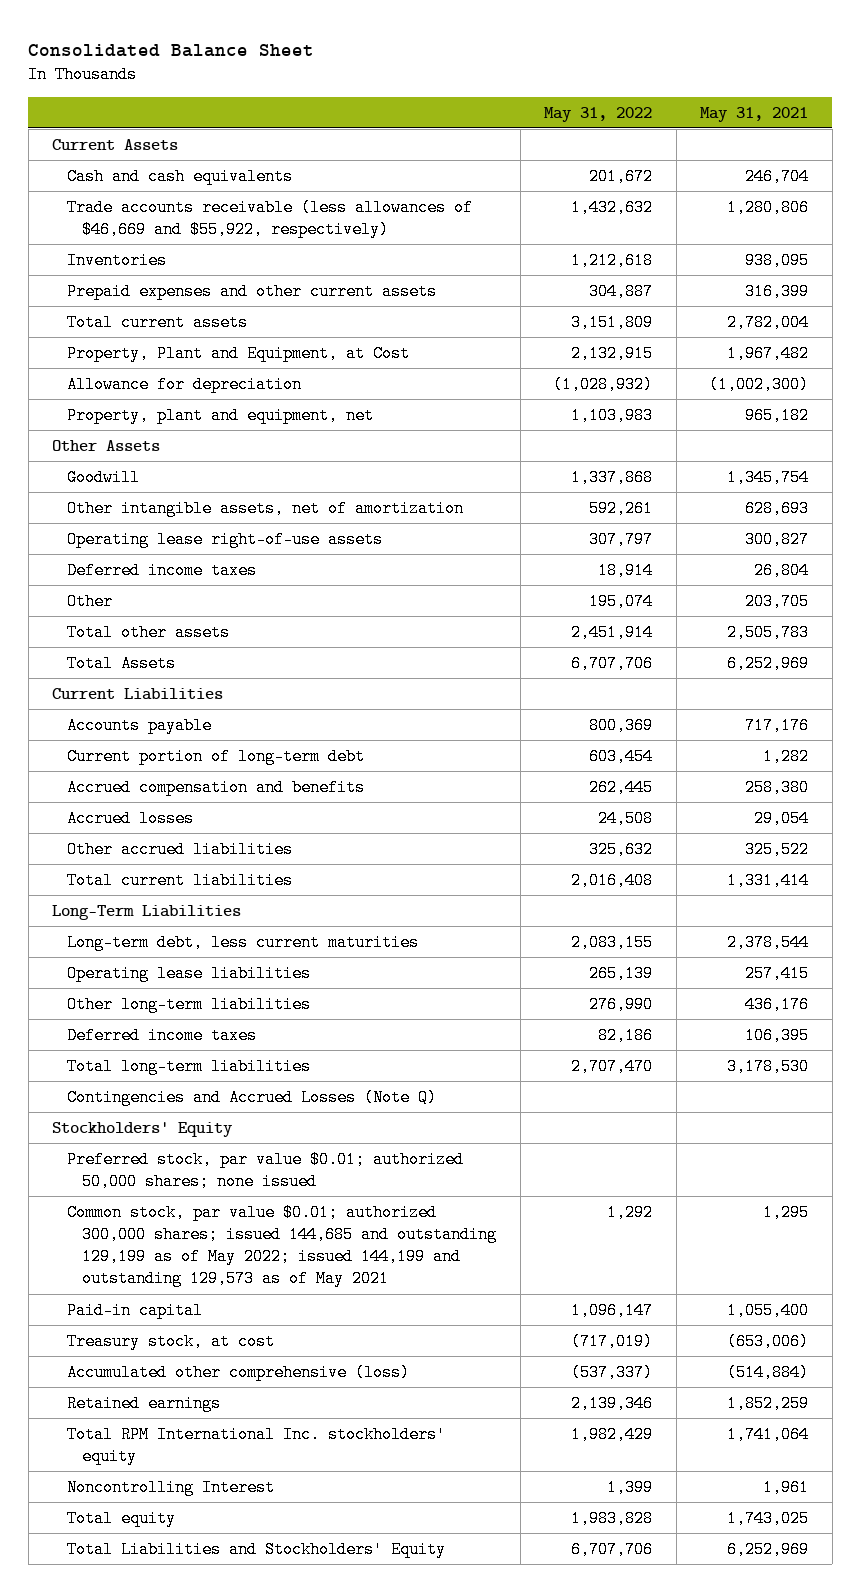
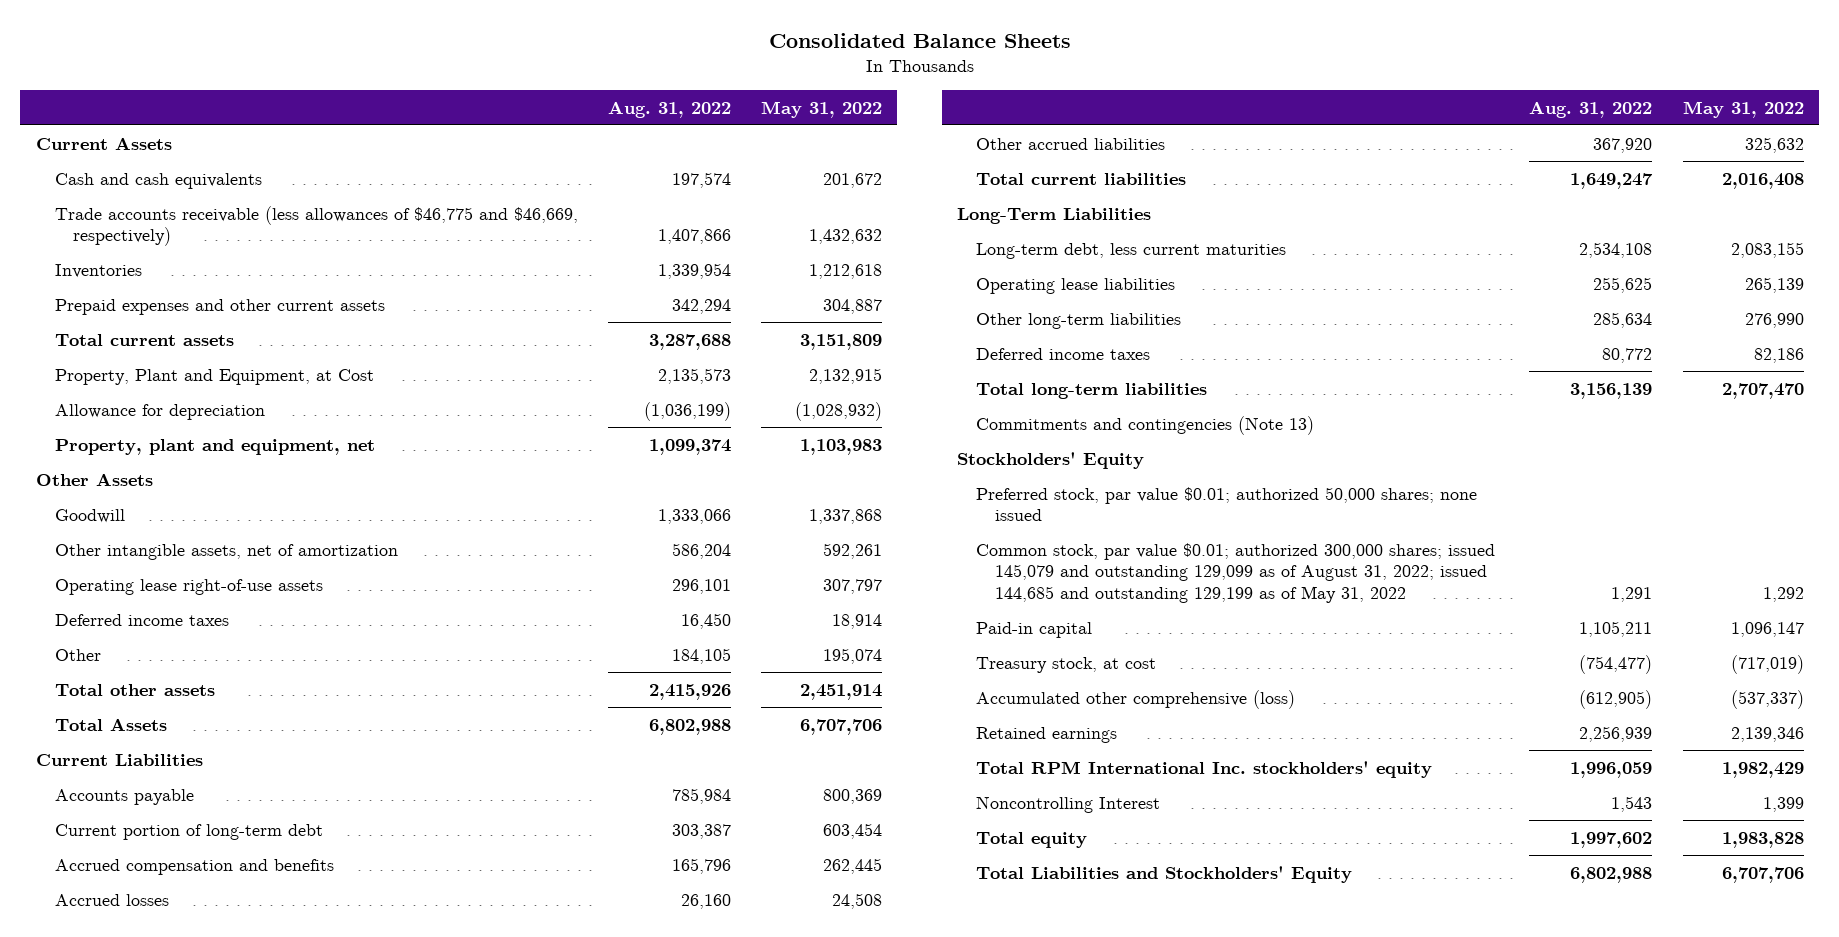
- Consolidated Balance Sheet
+ Consolidated Balance Sheets
- | May 31, 2022 | May 31, 2021
+ | Aug. 31, 2022 | May 31, 2022
- Trade accounts receivable (less allowances of $46,669 and $55,922, respectively) | 1,432,632 | 1,280,806
+ Trade accounts receivable (less allowances of $46,775 and $46,669, respectively) | 1,407,866 | 1,432,632
- Contingencies and Accrued Losses (Note Q)
+ Commitments and contingencies (Note 13)
- Common stock, par value $0.01; authorized 300,000 shares; issued 144,685 and outstanding 129,199 as of May 2022; issued 144,199 and outstanding 129,573 as of May 2021 | 1,292 | 1,295
+ Common stock, par value $0.01; authorized 300,000 shares; issued 145,079 and outstanding 129,099 as of August 31, 2022; issued 144,685 and outstanding 129,199 as of May 31, 2022 | 1,291 | 1,292

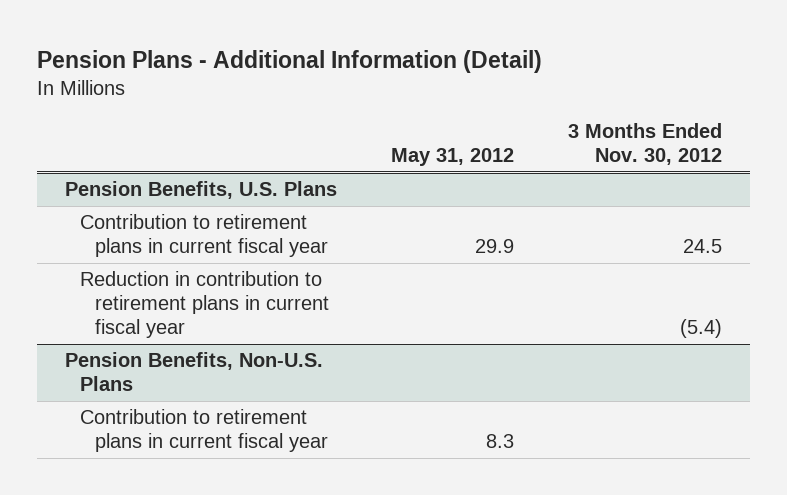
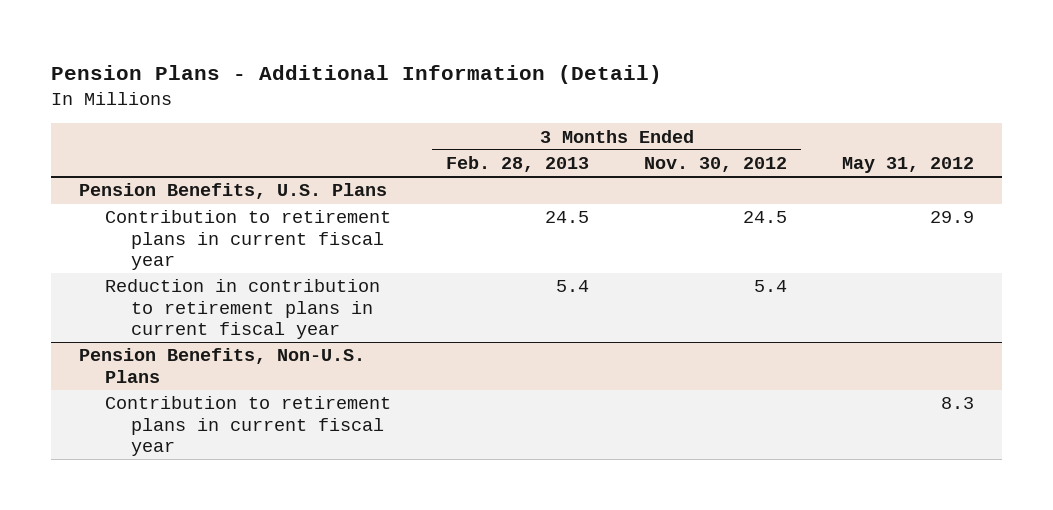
- | May 31, 2012 | 3 Months Ended Nov. 30, 2012
+ | 3 Months Ended Feb. 28, 2013 | 3 Months Ended Nov. 30, 2012 | May 31, 2012
@ Pension Benefits, U.S. Plans
- Reduction in contribution to retirement plans in current fiscal year | | (5.4)
+ Reduction in contribution to retirement plans in current fiscal year | 5.4 | 5.4 |

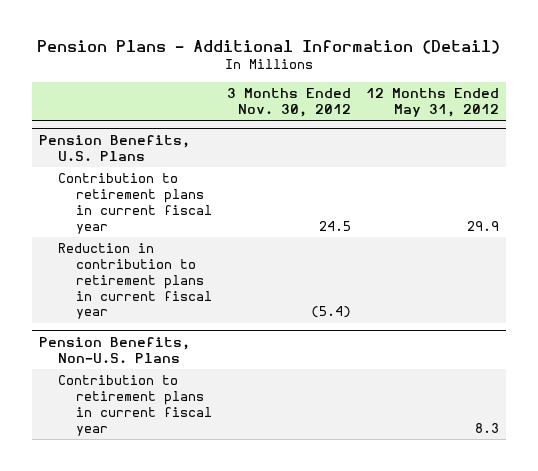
- | 3 Months Ended Feb. 28, 2013 | 3 Months Ended Nov. 30, 2012 | May 31, 2012
+ | 3 Months Ended Nov. 30, 2012 | 12 Months Ended May 31, 2012
@ Pension Benefits, U.S. Plans
- Reduction in contribution to retirement plans in current fiscal year | 5.4 | 5.4 |
+ Reduction in contribution to retirement plans in current fiscal year | (5.4) |

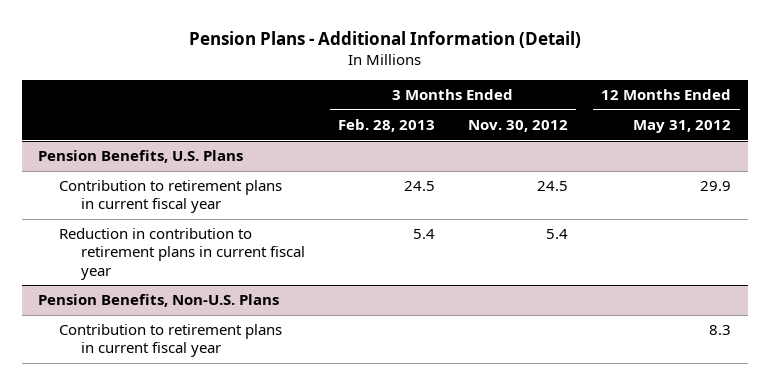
- | 3 Months Ended Nov. 30, 2012 | 12 Months Ended May 31, 2012
+ | 3 Months Ended Feb. 28, 2013 | 3 Months Ended Nov. 30, 2012 | 12 Months Ended May 31, 2012
@ Pension Benefits, U.S. Plans
- Reduction in contribution to retirement plans in current fiscal year | (5.4) |
+ Reduction in contribution to retirement plans in current fiscal year | 5.4 | 5.4 |

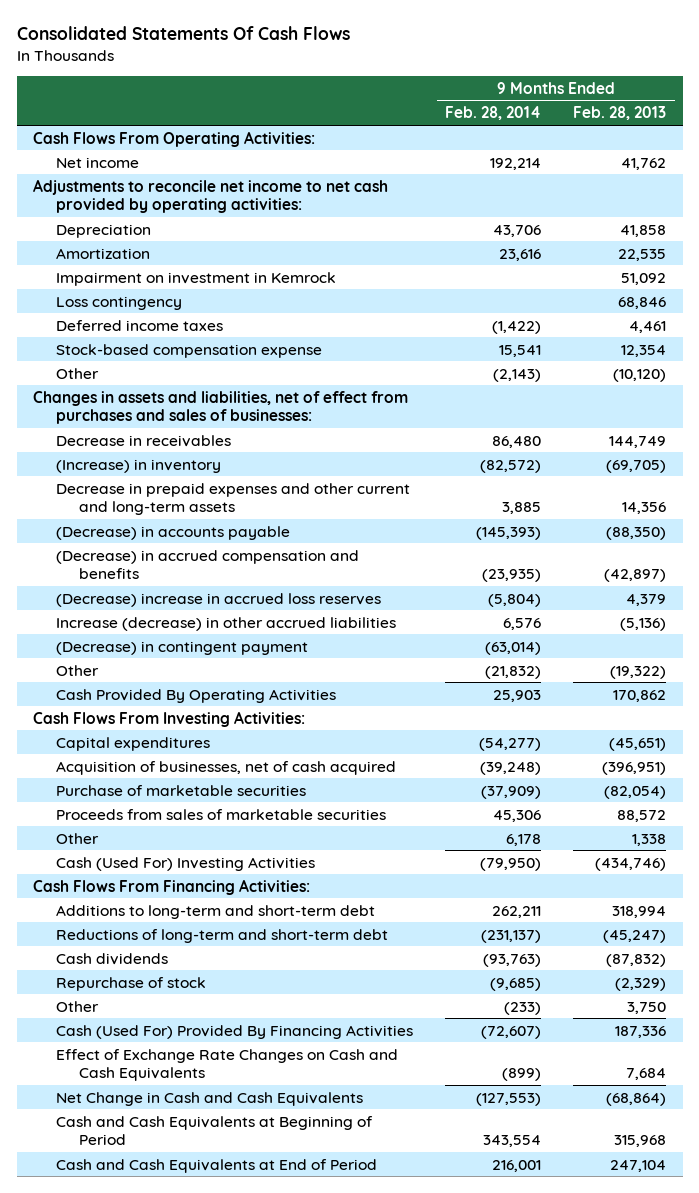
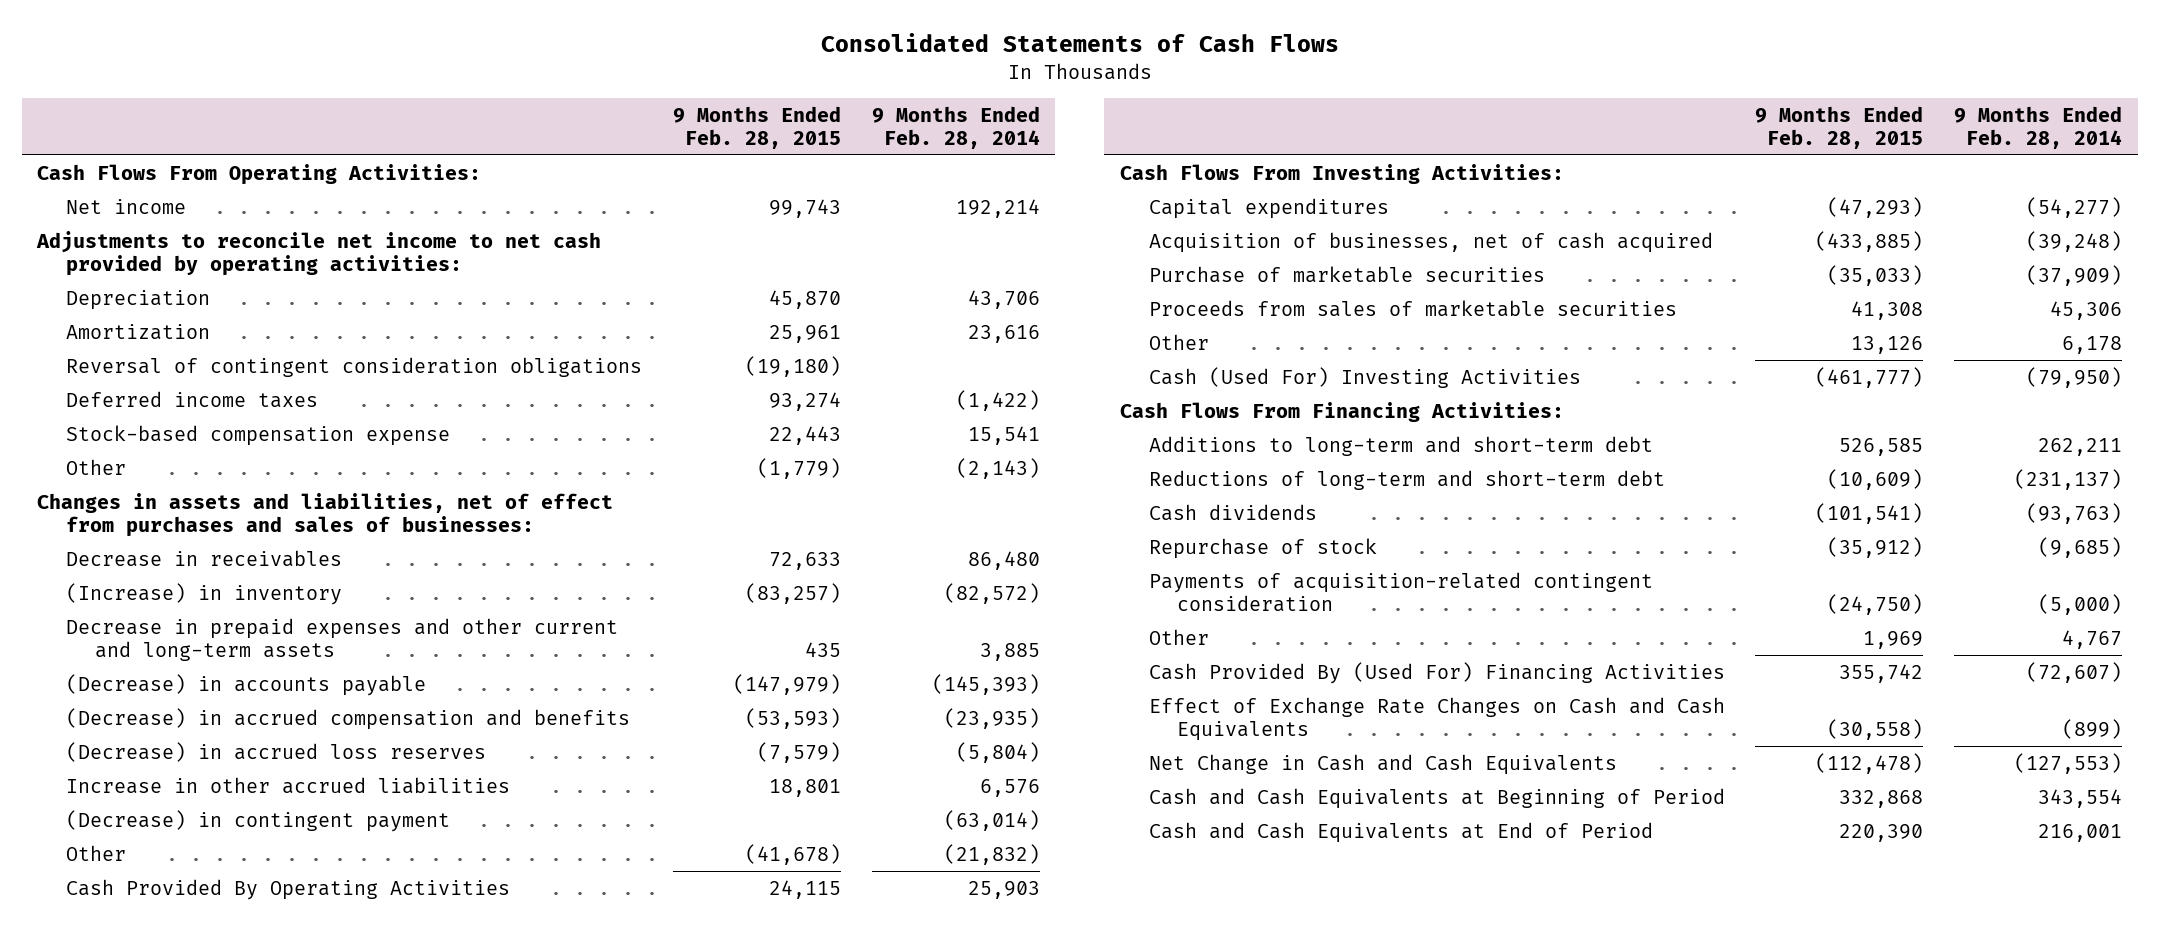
- Consolidated Statements Of Cash Flows
+ Consolidated Statements of Cash Flows
- | 9 Months Ended Feb. 28, 2014 | 9 Months Ended Feb. 28, 2013
+ | 9 Months Ended Feb. 28, 2015 | 9 Months Ended Feb. 28, 2014
- Impairment on investment in Kemrock | | 51,092
- Loss contingency | | 68,846
+ Reversal of contingent consideration obligations | (19,180) |
- (Decrease) increase in accrued loss reserves | (5,804) | 4,379
- Increase (decrease) in other accrued liabilities | 6,576 | (5,136)
+ (Decrease) in accrued loss reserves | (7,579) | (5,804)
+ Increase in other accrued liabilities | 18,801 | 6,576
- Other | (233) | 3,750
- Cash (Used For) Provided By Financing Activities | (72,607) | 187,336
+ Payments of acquisition-related contingent consideration | (24,750) | (5,000)
+ Other | 1,969 | 4,767
+ Cash Provided By (Used For) Financing Activities | 355,742 | (72,607)

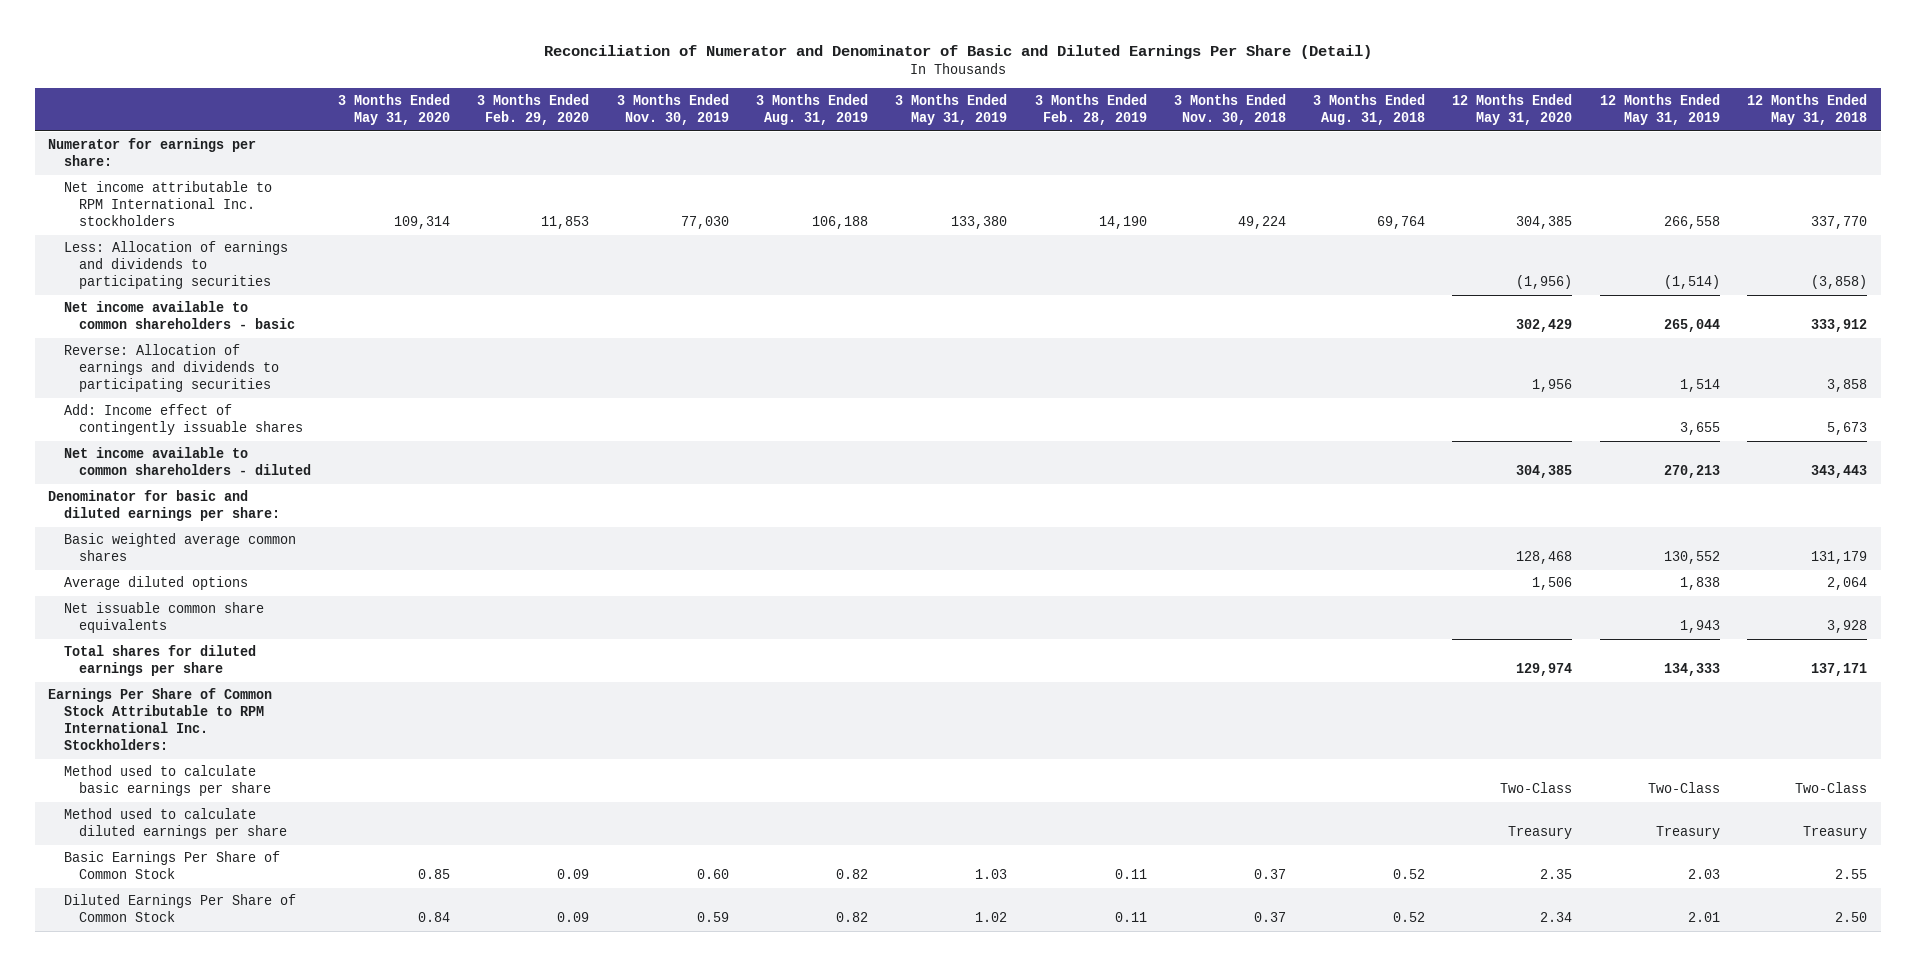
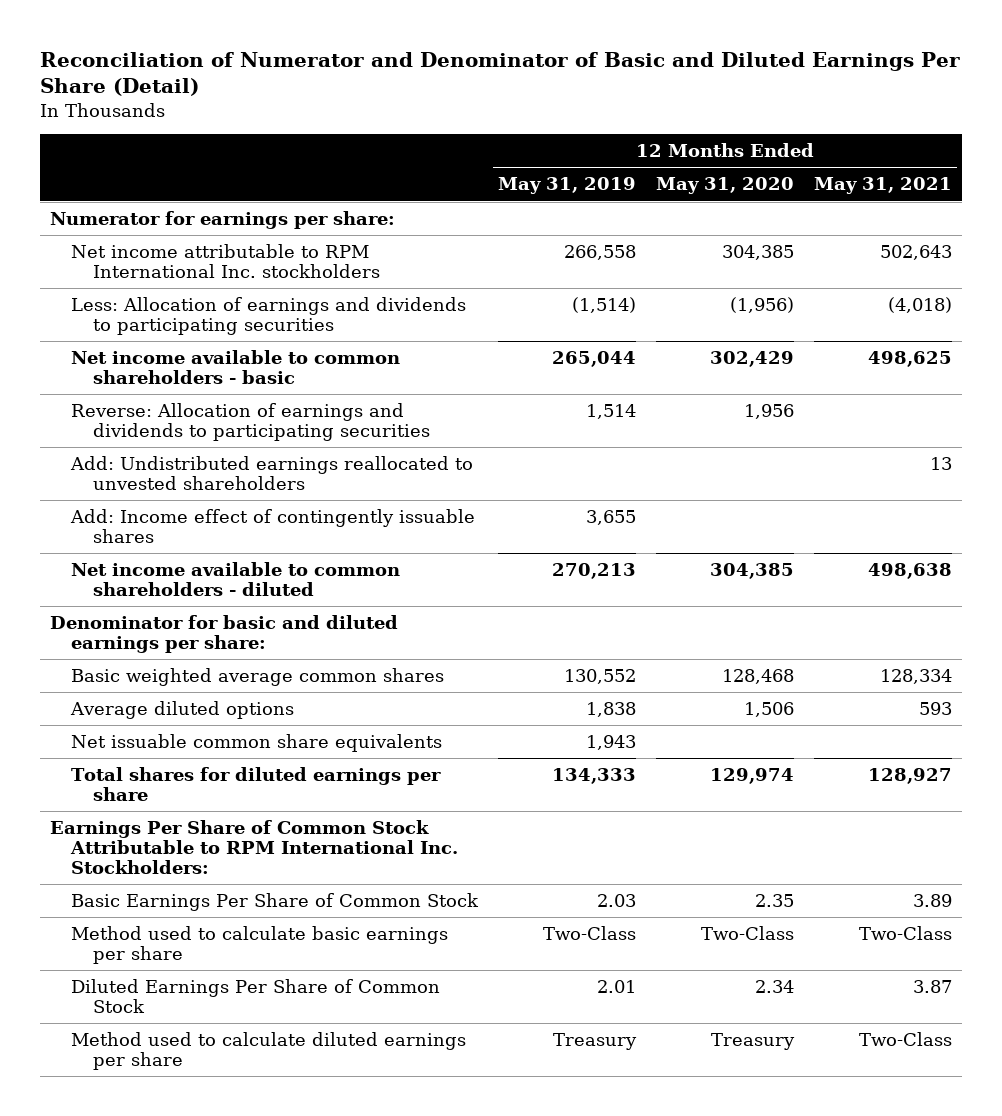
- | 3 Months Ended May 31, 2020 | 3 Months Ended Feb. 29, 2020 | 3 Months Ended Nov. 30, 2019 | 3 Months Ended Aug. 31, 2019 | 3 Months Ended May 31, 2019 | 3 Months Ended Feb. 28, 2019 | 3 Months Ended Nov. 30, 2018 | 3 Months Ended Aug. 31, 2018 | 12 Months Ended May 31, 2020 | 12 Months Ended May 31, 2019 | 12 Months Ended May 31, 2018
+ | 12 Months Ended May 31, 2019 | 12 Months Ended May 31, 2020 | 12 Months Ended May 31, 2021
+ Add: Undistributed earnings reallocated to unvested shareholders | | | 13
moved down: Method used to calculate basic earnings per share | Two-Class | Two-Class | Two-Class
moved down: Method used to calculate diluted earnings per share | Treasury | Treasury | Two-Class

